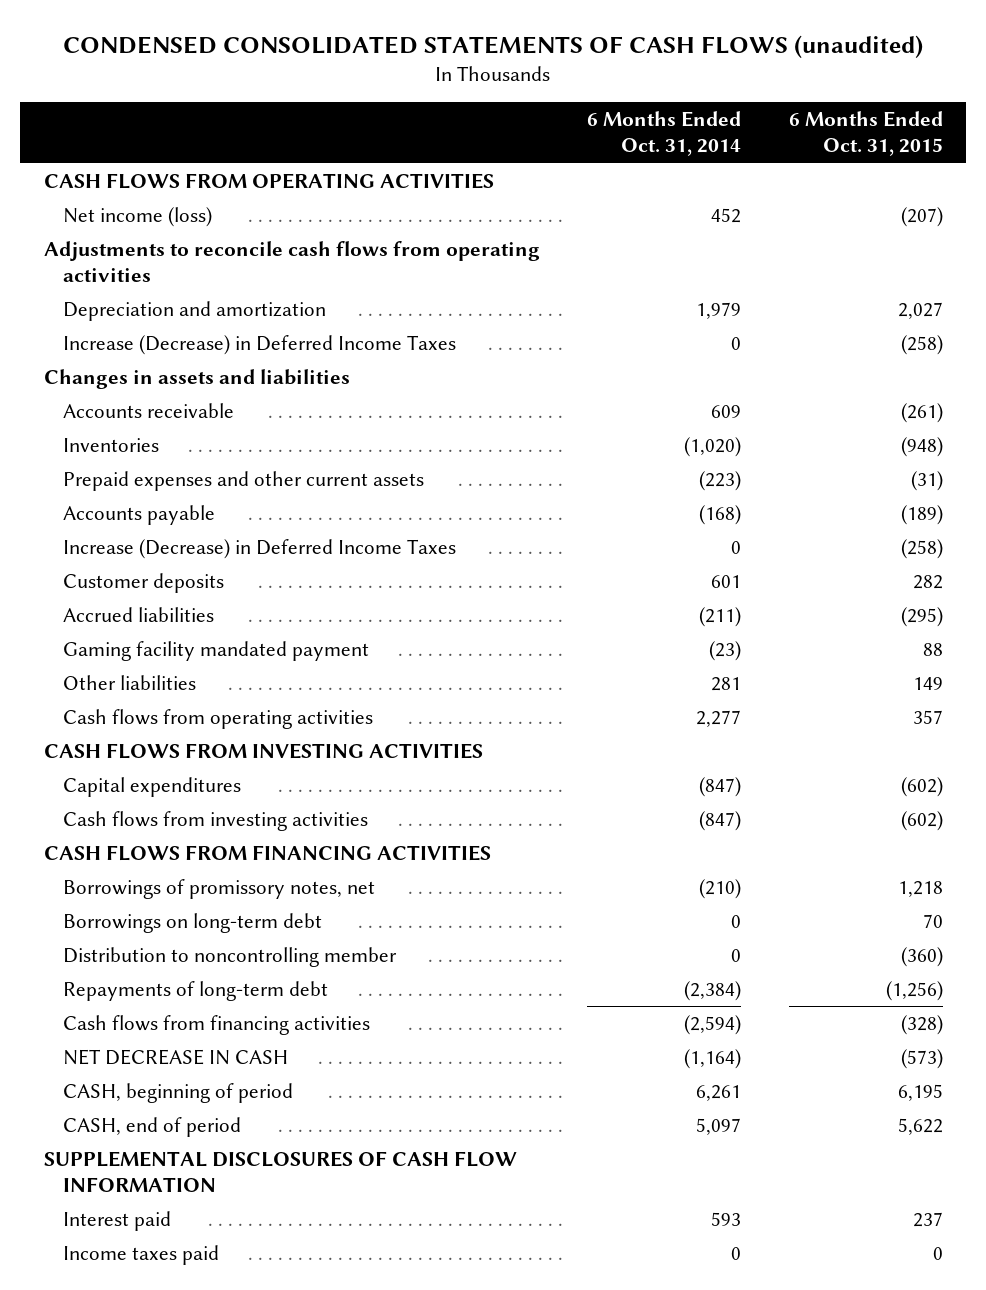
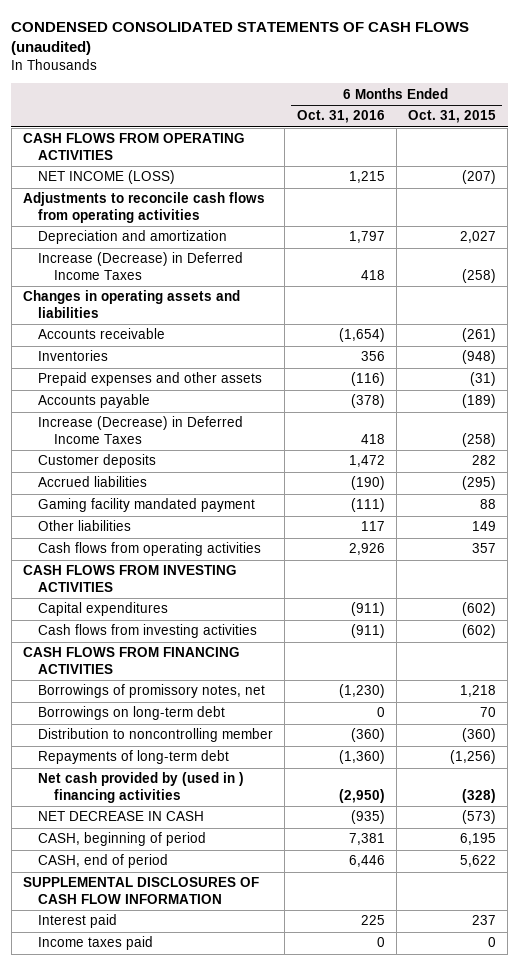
- | 6 Months Ended Oct. 31, 2014 | 6 Months Ended Oct. 31, 2015
+ | 6 Months Ended Oct. 31, 2016 | 6 Months Ended Oct. 31, 2015
- Net income (loss) | 452 | (207)
+ NET INCOME (LOSS) | 1,215 | (207)
- Changes in assets and liabilities
+ Changes in operating assets and liabilities
- Prepaid expenses and other current assets | (223) | (31)
+ Prepaid expenses and other assets | (116) | (31)
- Cash flows from financing activities | (2,594) | (328)
+ Net cash provided by (used in ) financing activities | (2,950) | (328)

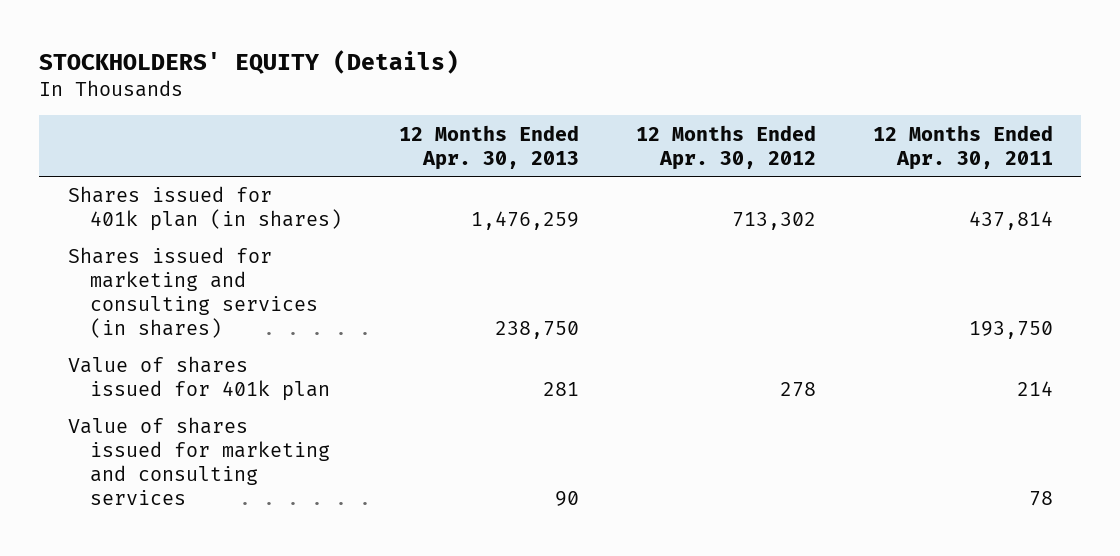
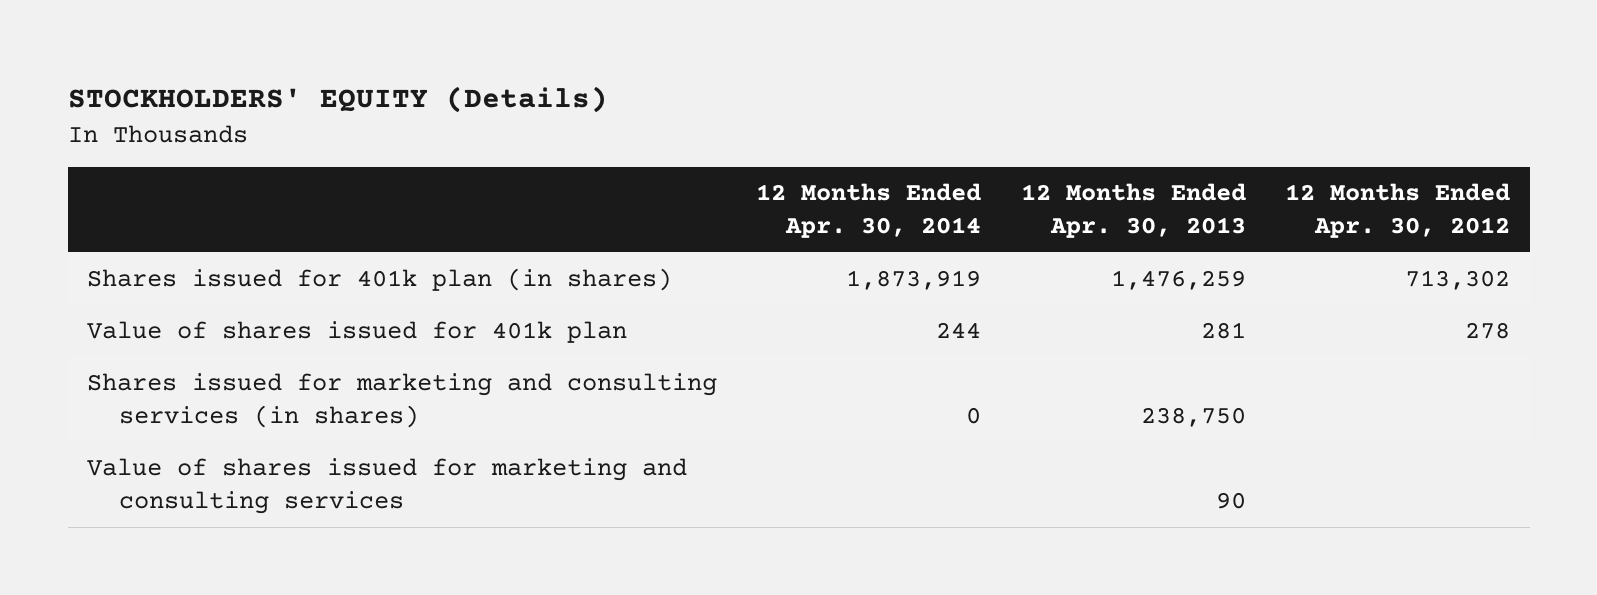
- | 12 Months Ended Apr. 30, 2013 | 12 Months Ended Apr. 30, 2012 | 12 Months Ended Apr. 30, 2011
+ | 12 Months Ended Apr. 30, 2014 | 12 Months Ended Apr. 30, 2013 | 12 Months Ended Apr. 30, 2012
moved down: Shares issued for marketing and consulting services (in shares) | 0 | 238,750 |

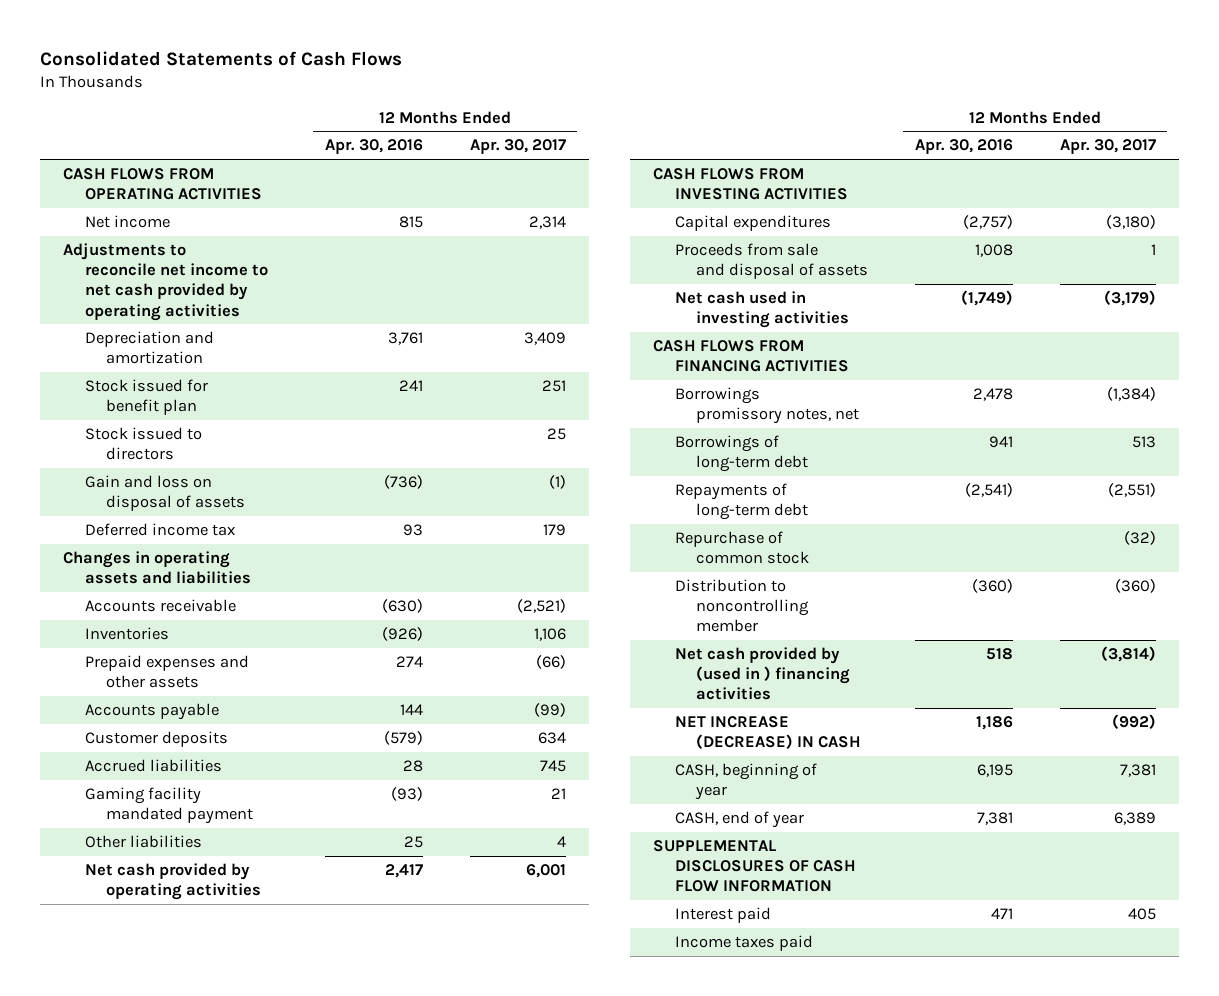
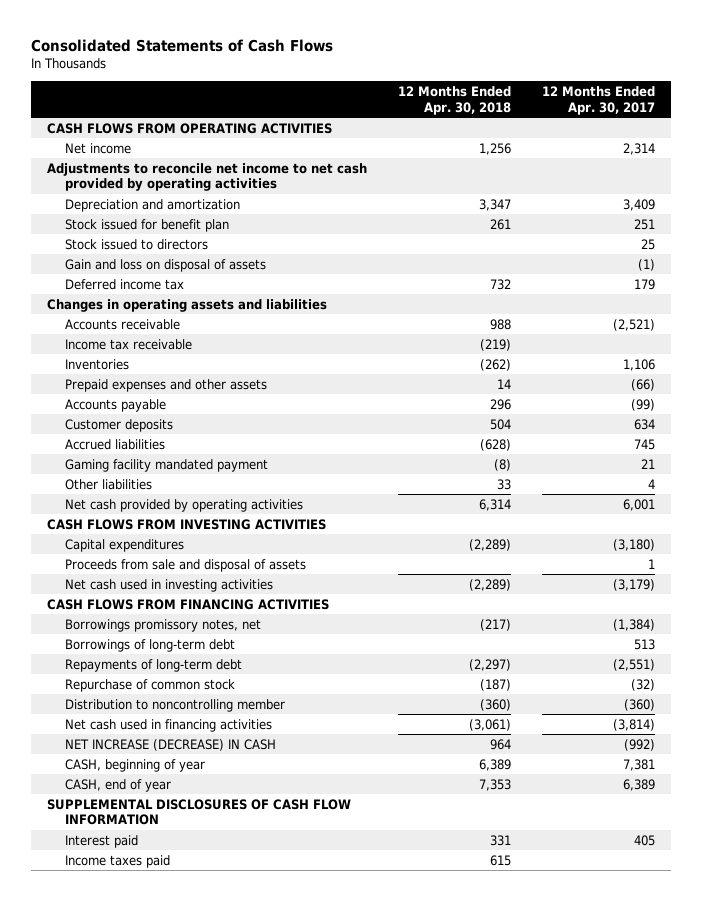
- | 12 Months Ended Apr. 30, 2016 | 12 Months Ended Apr. 30, 2017
+ | 12 Months Ended Apr. 30, 2018 | 12 Months Ended Apr. 30, 2017
+ Income tax receivable | (219) |
- Net cash provided by (used in ) financing activities | 518 | (3,814)
+ Net cash used in financing activities | (3,061) | (3,814)

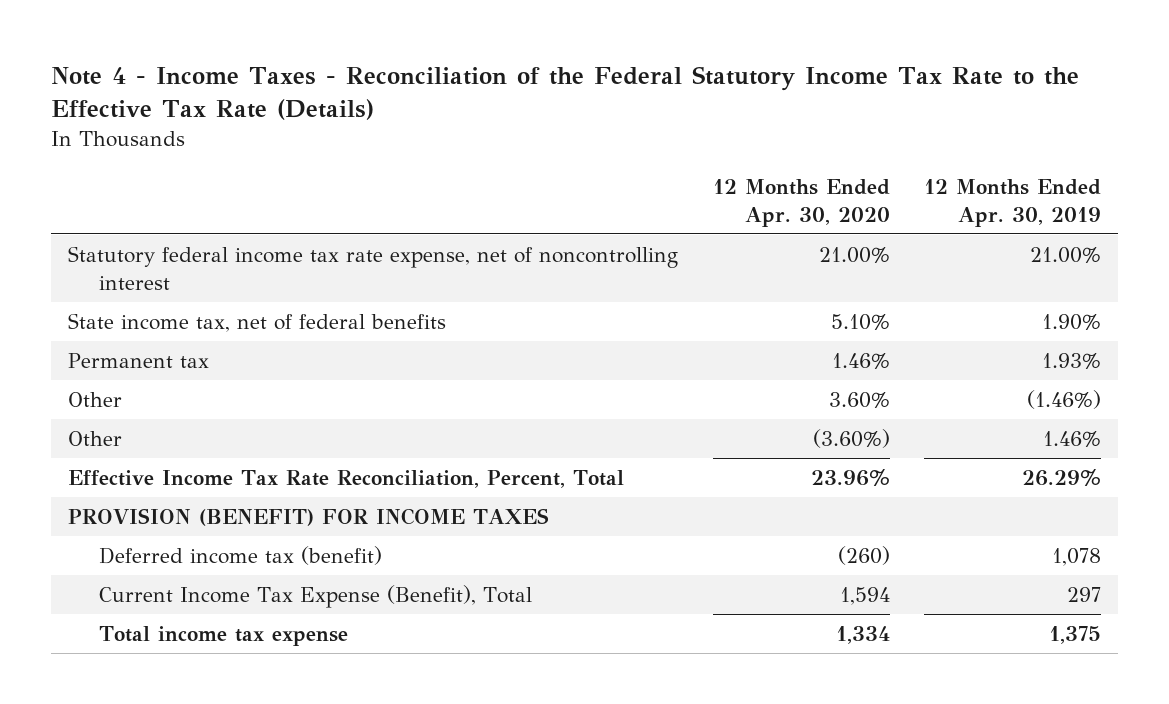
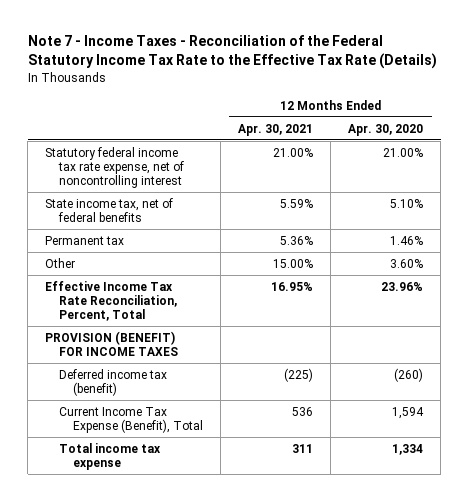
- Note 4 - Income Taxes - Reconciliation of the Federal Statutory Income Tax Rate to the Effective Tax Rate (Details)
+ Note 7 - Income Taxes - Reconciliation of the Federal Statutory Income Tax Rate to the Effective Tax Rate (Details)
- | 12 Months Ended Apr. 30, 2020 | 12 Months Ended Apr. 30, 2019
+ | 12 Months Ended Apr. 30, 2021 | 12 Months Ended Apr. 30, 2020
- Other | (3.60%) | 1.46%

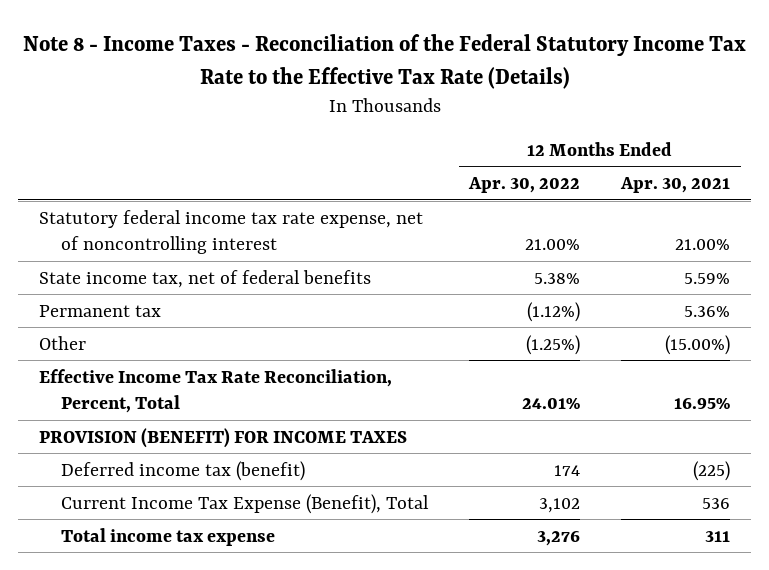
- Note 7 - Income Taxes - Reconciliation of the Federal Statutory Income Tax Rate to the Effective Tax Rate (Details)
+ Note 8 - Income Taxes - Reconciliation of the Federal Statutory Income Tax Rate to the Effective Tax Rate (Details)
- | 12 Months Ended Apr. 30, 2021 | 12 Months Ended Apr. 30, 2020
+ | 12 Months Ended Apr. 30, 2022 | 12 Months Ended Apr. 30, 2021
- Other | 15.00% | 3.60%
+ Other | (1.25%) | (15.00%)

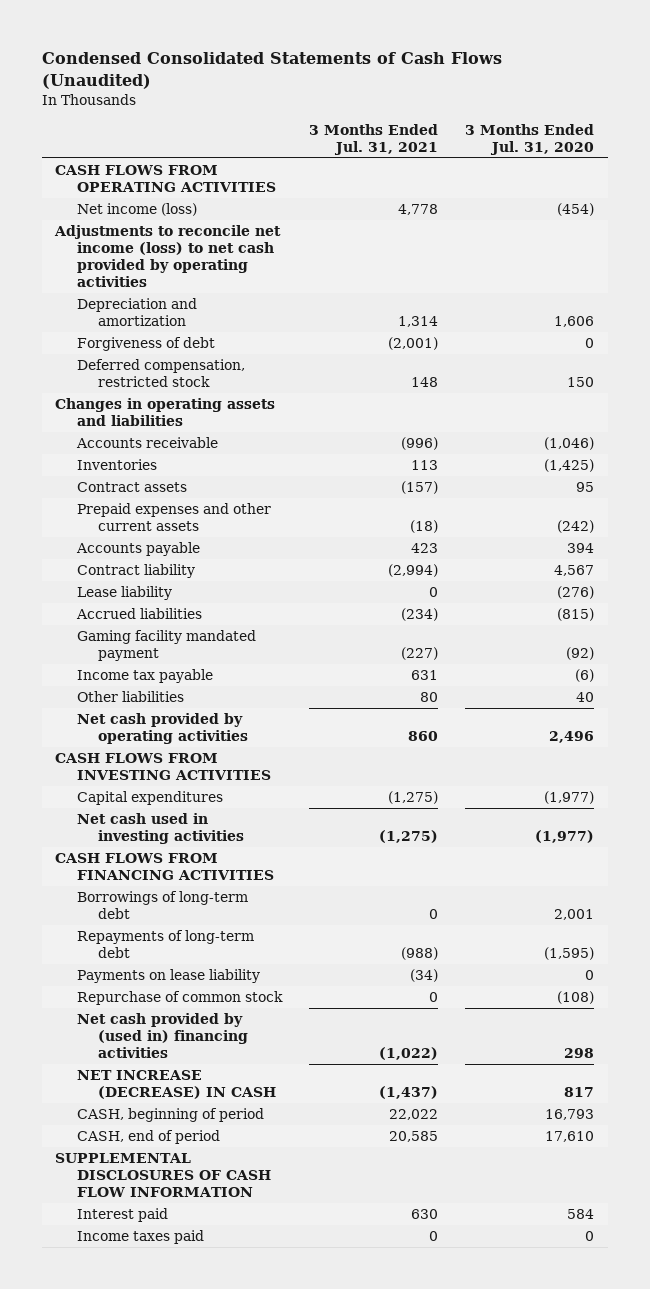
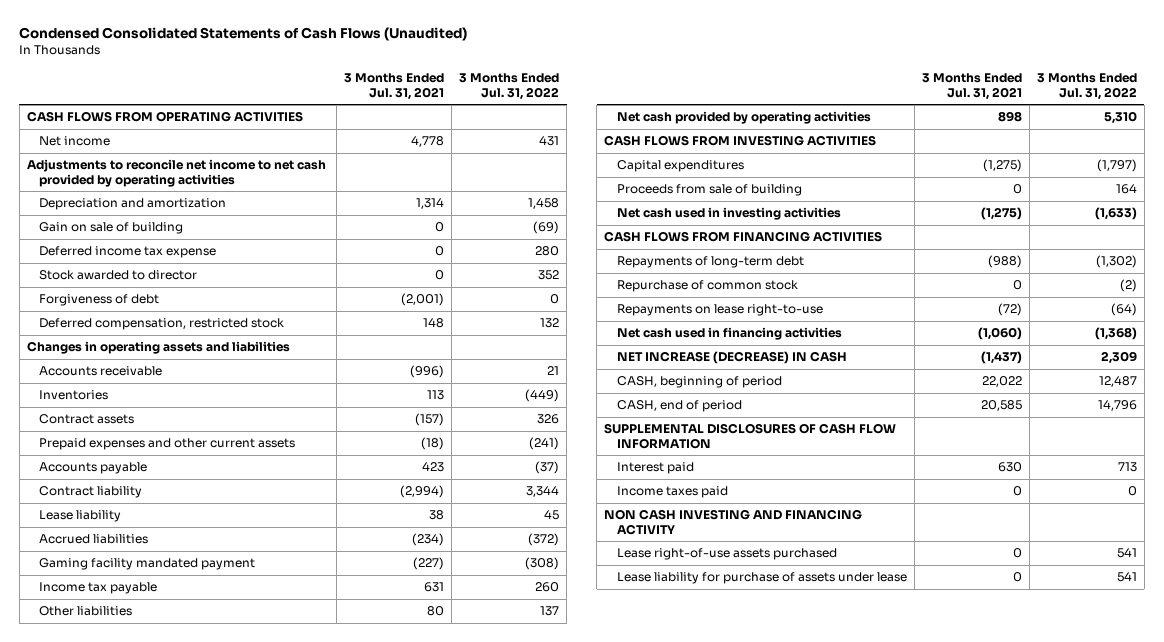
- | 3 Months Ended Jul. 31, 2021 | 3 Months Ended Jul. 31, 2020
+ | 3 Months Ended Jul. 31, 2021 | 3 Months Ended Jul. 31, 2022
- Net income (loss) | 4,778 | (454)
- Adjustments to reconcile net income (loss) to net cash provided by operating activities
+ Net income | 4,778 | 431
+ Adjustments to reconcile net income to net cash provided by operating activities
+ Gain on sale of building | 0 | (69)
+ Deferred income tax expense | 0 | 280
+ Stock awarded to director | 0 | 352
- Lease liability | 0 | (276)
+ Lease liability | 38 | 45
- Net cash provided by operating activities | 860 | 2,496
+ Net cash provided by operating activities | 898 | 5,310
+ Proceeds from sale of building | 0 | 164
- Borrowings of long-term debt | 0 | 2,001
- Payments on lease liability | (34) | 0
- Net cash provided by (used in) financing activities | (1,022) | 298
+ Repayments on lease right-to-use | (72) | (64)
+ Net cash used in financing activities | (1,060) | (1,368)
+ NON CASH INVESTING AND FINANCING ACTIVITY
+ Lease right-of-use assets purchased | 0 | 541
+ Lease liability for purchase of assets under lease | 0 | 541

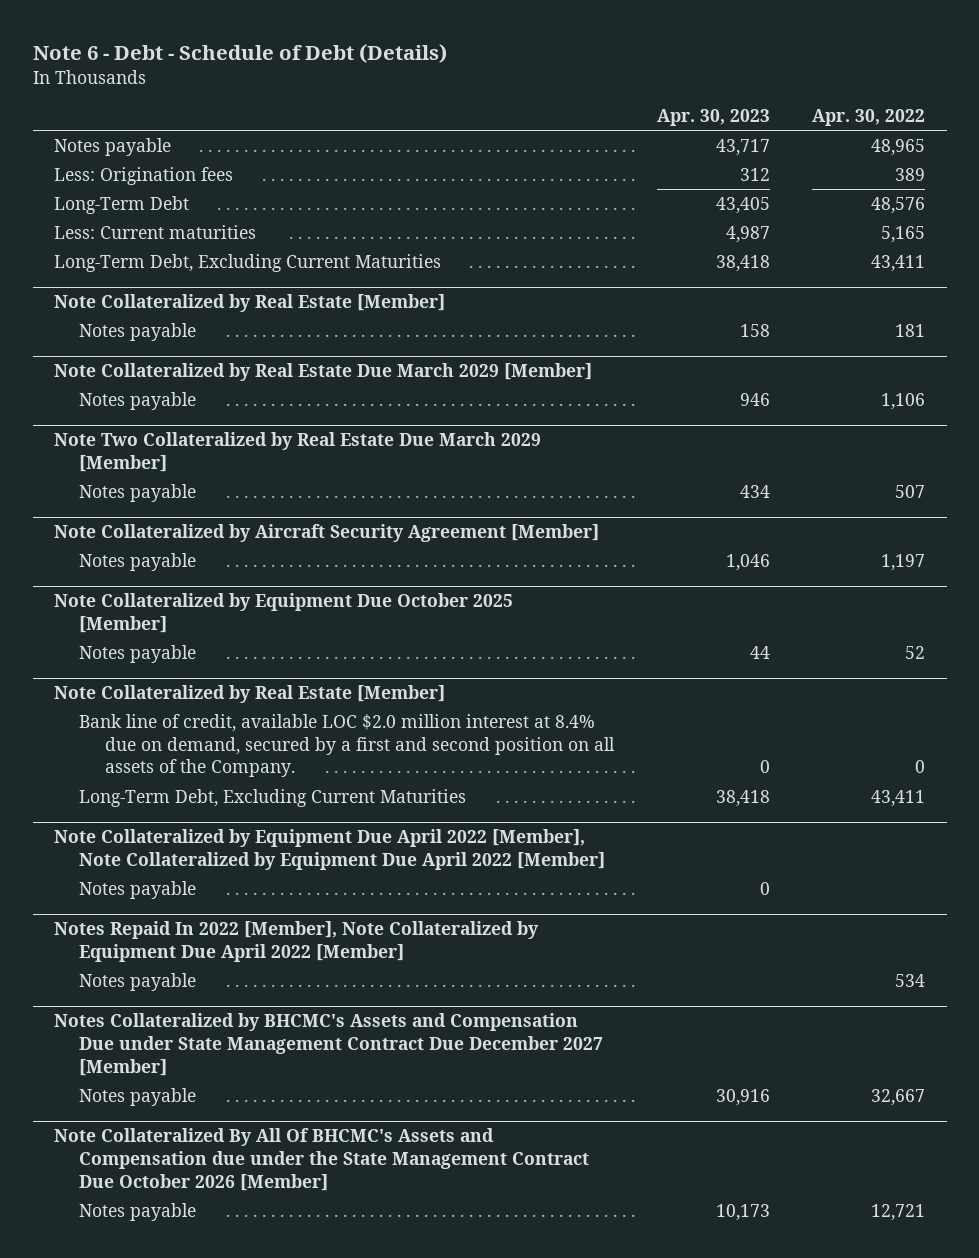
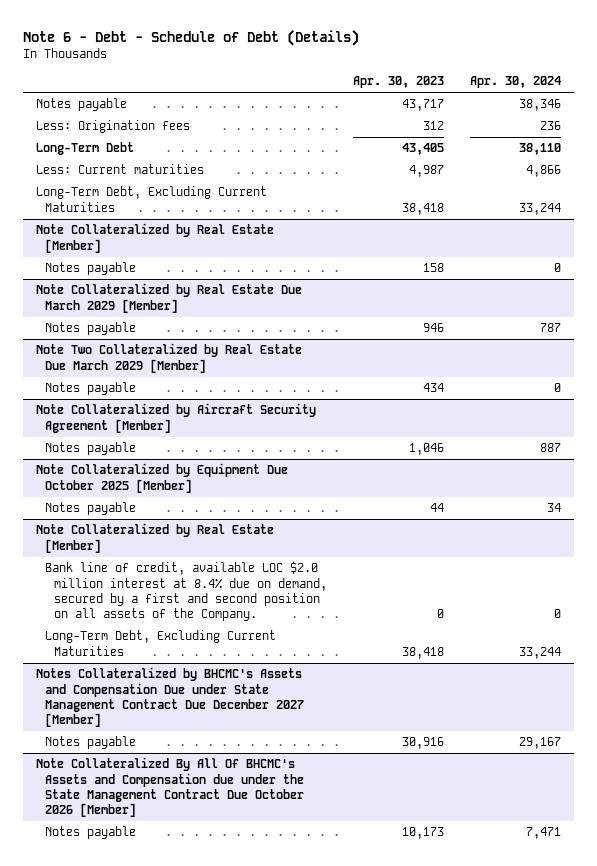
- | Apr. 30, 2023 | Apr. 30, 2022
+ | Apr. 30, 2023 | Apr. 30, 2024
- Note Collateralized by Equipment Due April 2022 [Member], Note Collateralized by Equipment Due April 2022 [Member]
- Notes payable | 0 |
- Notes Repaid In 2022 [Member], Note Collateralized by Equipment Due April 2022 [Member]
- Notes payable | | 534

